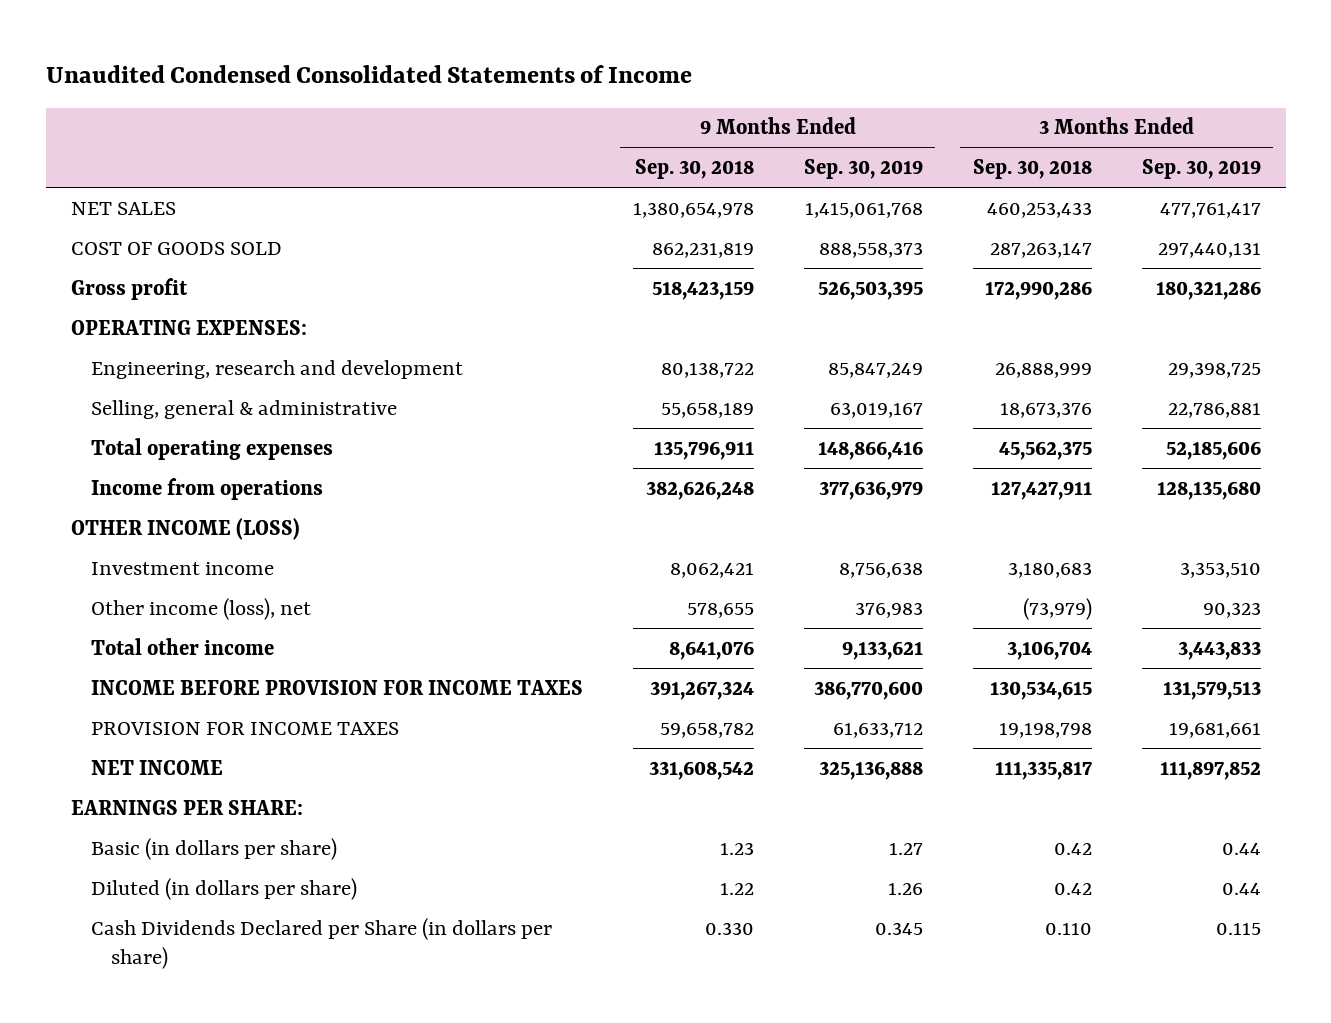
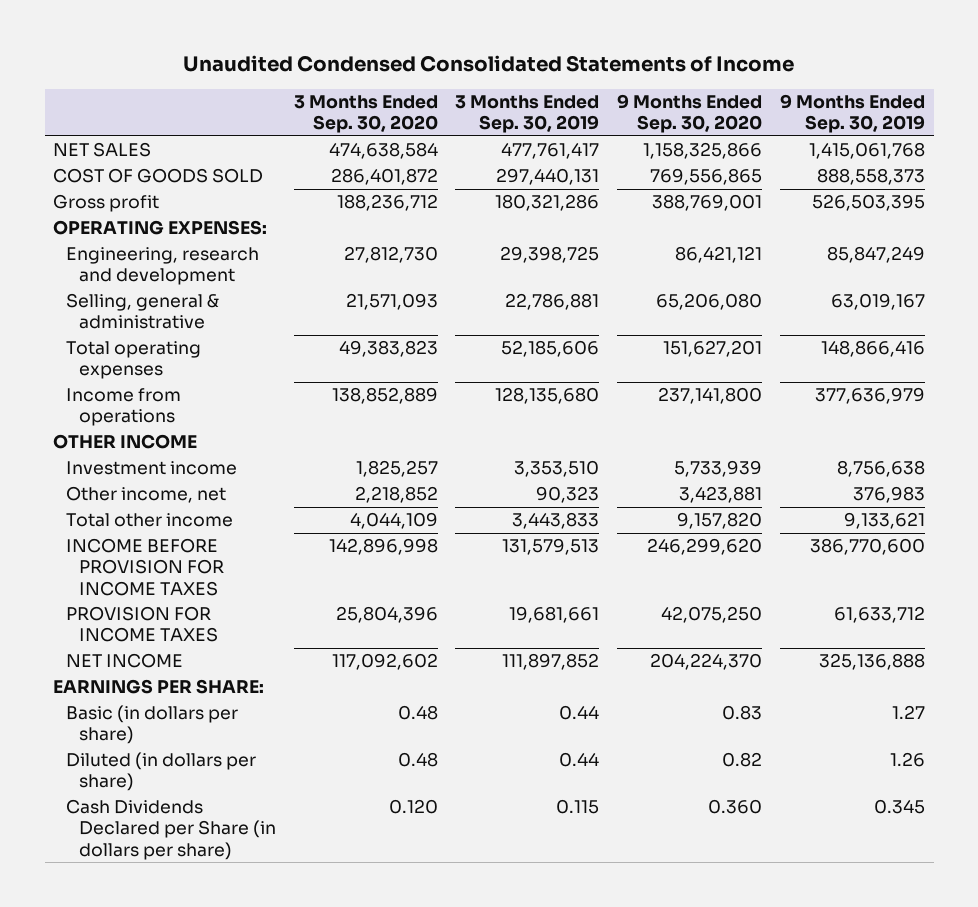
- | 9 Months Ended Sep. 30, 2018 | 9 Months Ended Sep. 30, 2019 | 3 Months Ended Sep. 30, 2018 | 3 Months Ended Sep. 30, 2019
+ | 3 Months Ended Sep. 30, 2020 | 3 Months Ended Sep. 30, 2019 | 9 Months Ended Sep. 30, 2020 | 9 Months Ended Sep. 30, 2019
- OTHER INCOME (LOSS)
+ OTHER INCOME
- Other income (loss), net | 578,655 | 376,983 | (73,979) | 90,323
+ Other income, net | 2,218,852 | 90,323 | 3,423,881 | 376,983

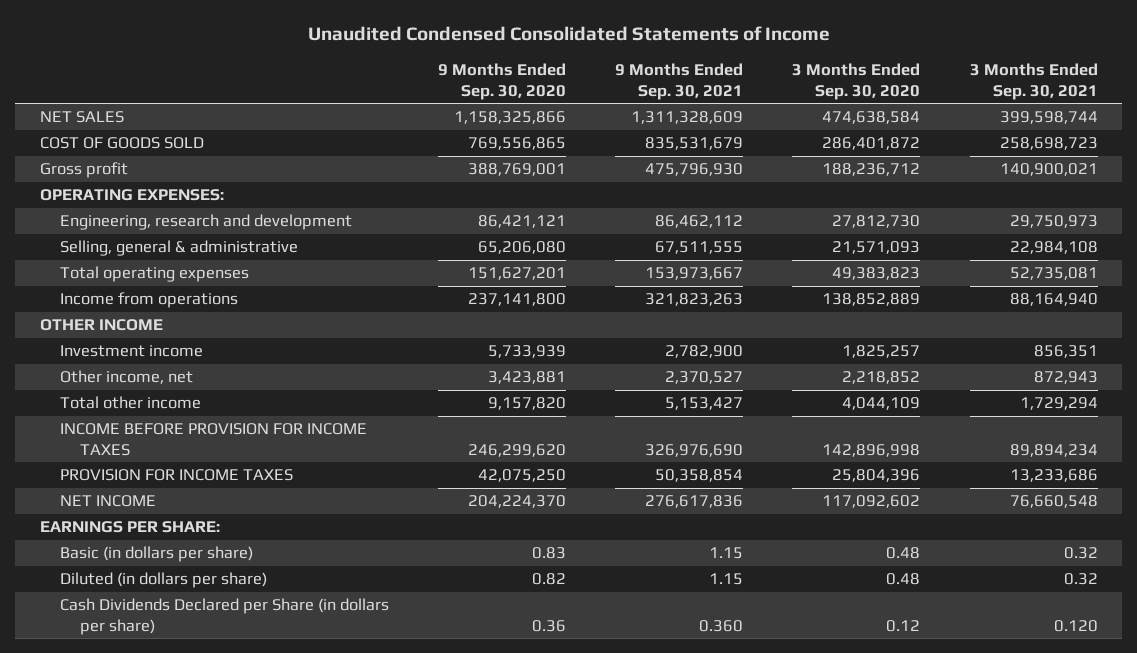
- | 3 Months Ended Sep. 30, 2020 | 3 Months Ended Sep. 30, 2019 | 9 Months Ended Sep. 30, 2020 | 9 Months Ended Sep. 30, 2019
+ | 9 Months Ended Sep. 30, 2020 | 9 Months Ended Sep. 30, 2021 | 3 Months Ended Sep. 30, 2020 | 3 Months Ended Sep. 30, 2021
- Cash Dividends Declared per Share (in dollars per share) | 0.120 | 0.115 | 0.360 | 0.345
+ Cash Dividends Declared per Share (in dollars per share) | 0.36 | 0.360 | 0.12 | 0.120

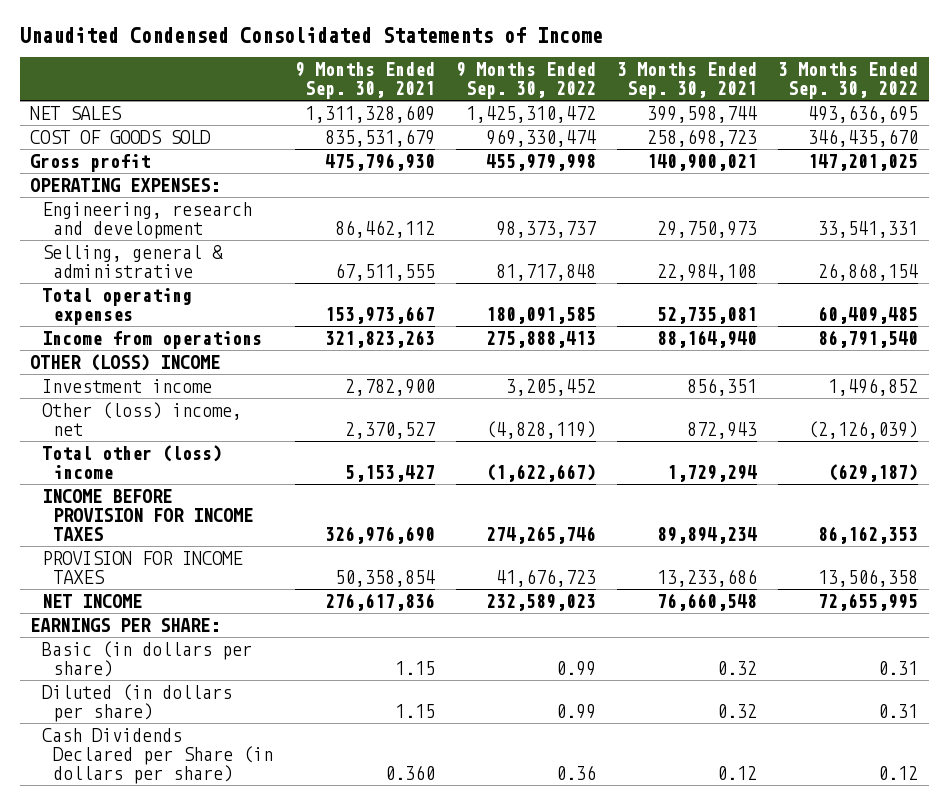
- | 9 Months Ended Sep. 30, 2020 | 9 Months Ended Sep. 30, 2021 | 3 Months Ended Sep. 30, 2020 | 3 Months Ended Sep. 30, 2021
+ | 9 Months Ended Sep. 30, 2021 | 9 Months Ended Sep. 30, 2022 | 3 Months Ended Sep. 30, 2021 | 3 Months Ended Sep. 30, 2022
- OTHER INCOME
+ OTHER (LOSS) INCOME
- Other income, net | 3,423,881 | 2,370,527 | 2,218,852 | 872,943
- Total other income | 9,157,820 | 5,153,427 | 4,044,109 | 1,729,294
+ Other (loss) income, net | 2,370,527 | (4,828,119) | 872,943 | (2,126,039)
+ Total other (loss) income | 5,153,427 | (1,622,667) | 1,729,294 | (629,187)
- Cash Dividends Declared per Share (in dollars per share) | 0.36 | 0.360 | 0.12 | 0.120
+ Cash Dividends Declared per Share (in dollars per share) | 0.360 | 0.36 | 0.12 | 0.12

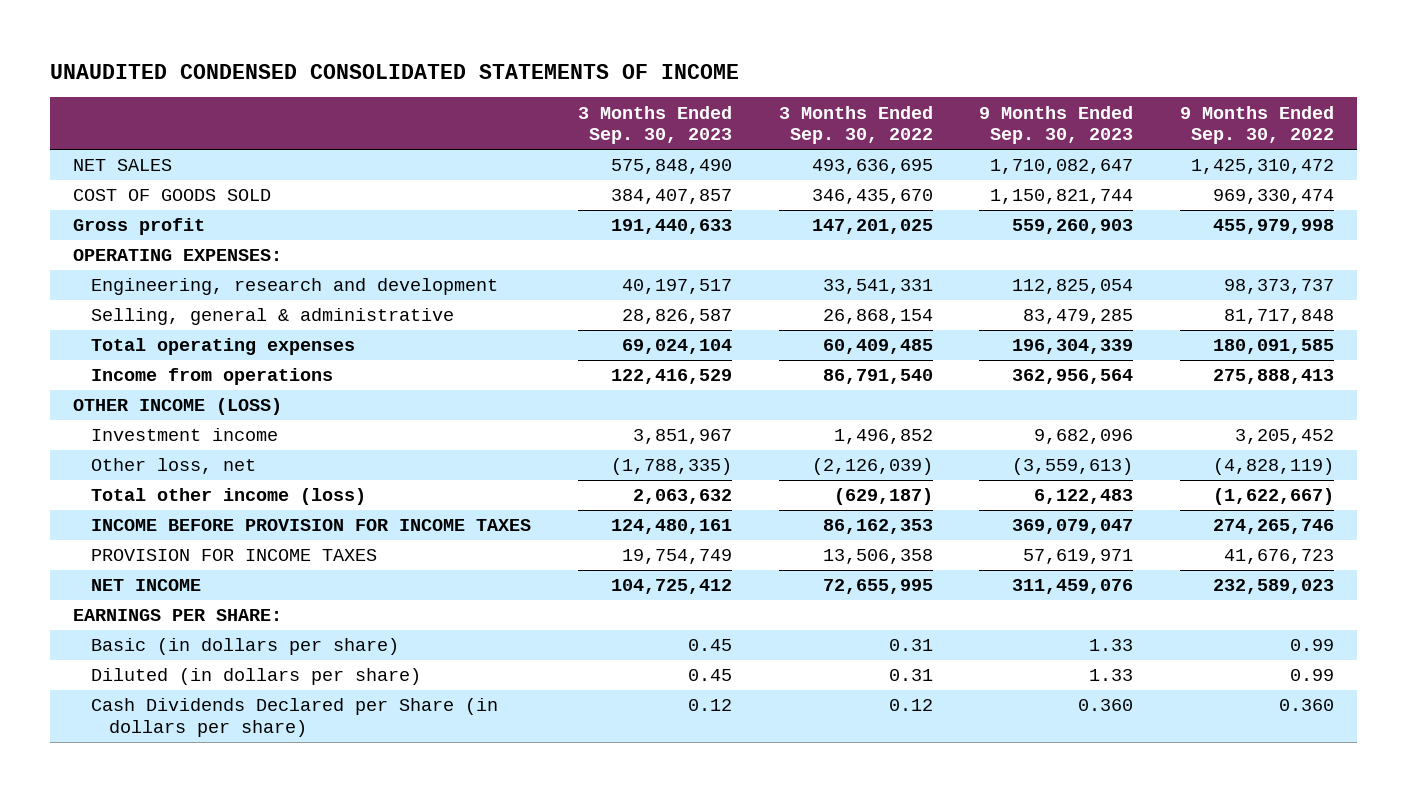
- Unaudited Condensed Consolidated Statements of Income
+ UNAUDITED CONDENSED CONSOLIDATED STATEMENTS OF INCOME
- | 9 Months Ended Sep. 30, 2021 | 9 Months Ended Sep. 30, 2022 | 3 Months Ended Sep. 30, 2021 | 3 Months Ended Sep. 30, 2022
+ | 3 Months Ended Sep. 30, 2023 | 3 Months Ended Sep. 30, 2022 | 9 Months Ended Sep. 30, 2023 | 9 Months Ended Sep. 30, 2022
- OTHER (LOSS) INCOME
+ OTHER INCOME (LOSS)
- Other (loss) income, net | 2,370,527 | (4,828,119) | 872,943 | (2,126,039)
- Total other (loss) income | 5,153,427 | (1,622,667) | 1,729,294 | (629,187)
+ Other loss, net | (1,788,335) | (2,126,039) | (3,559,613) | (4,828,119)
+ Total other income (loss) | 2,063,632 | (629,187) | 6,122,483 | (1,622,667)
- Cash Dividends Declared per Share (in dollars per share) | 0.360 | 0.36 | 0.12 | 0.12
+ Cash Dividends Declared per Share (in dollars per share) | 0.12 | 0.12 | 0.360 | 0.360

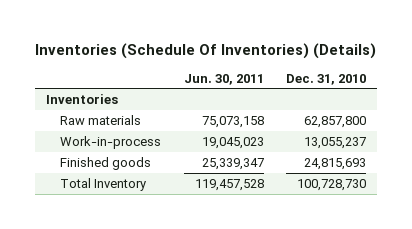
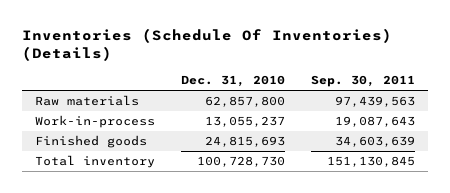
- | Jun. 30, 2011 | Dec. 31, 2010
+ | Dec. 31, 2010 | Sep. 30, 2011
- Inventories
- Total Inventory | 119,457,528 | 100,728,730
+ Total inventory | 100,728,730 | 151,130,845

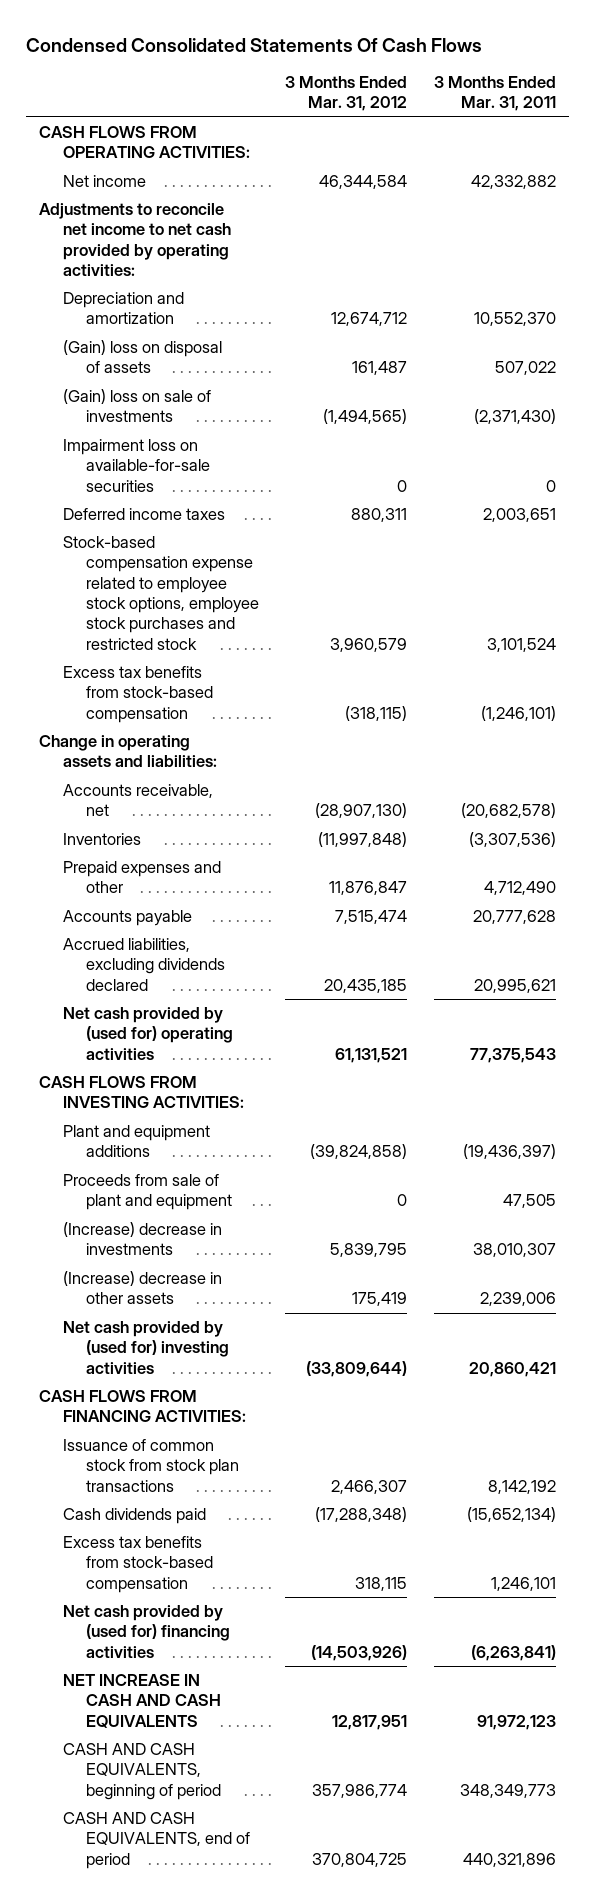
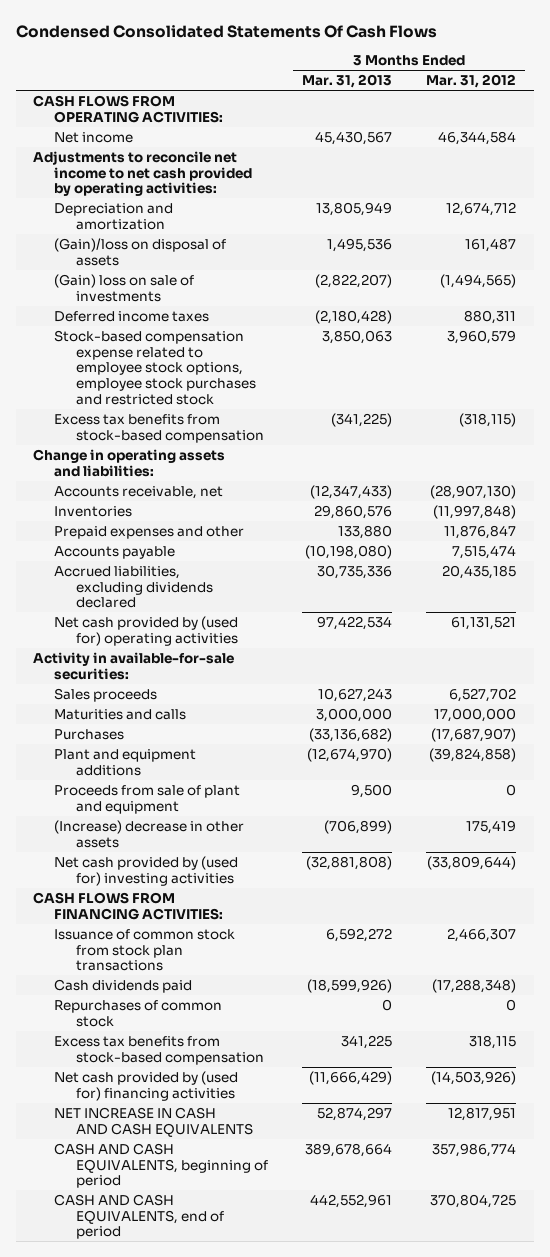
- | 3 Months Ended Mar. 31, 2012 | 3 Months Ended Mar. 31, 2011
+ | 3 Months Ended Mar. 31, 2013 | 3 Months Ended Mar. 31, 2012
- (Gain) loss on disposal of assets | 161,487 | 507,022
+ (Gain)/loss on disposal of assets | 1,495,536 | 161,487
- Impairment loss on available-for-sale securities | 0 | 0
- CASH FLOWS FROM INVESTING ACTIVITIES:
+ Activity in available-for-sale securities:
+ Sales proceeds | 10,627,243 | 6,527,702
+ Maturities and calls | 3,000,000 | 17,000,000
+ Purchases | (33,136,682) | (17,687,907)
- (Increase) decrease in investments | 5,839,795 | 38,010,307
+ Repurchases of common stock | 0 | 0

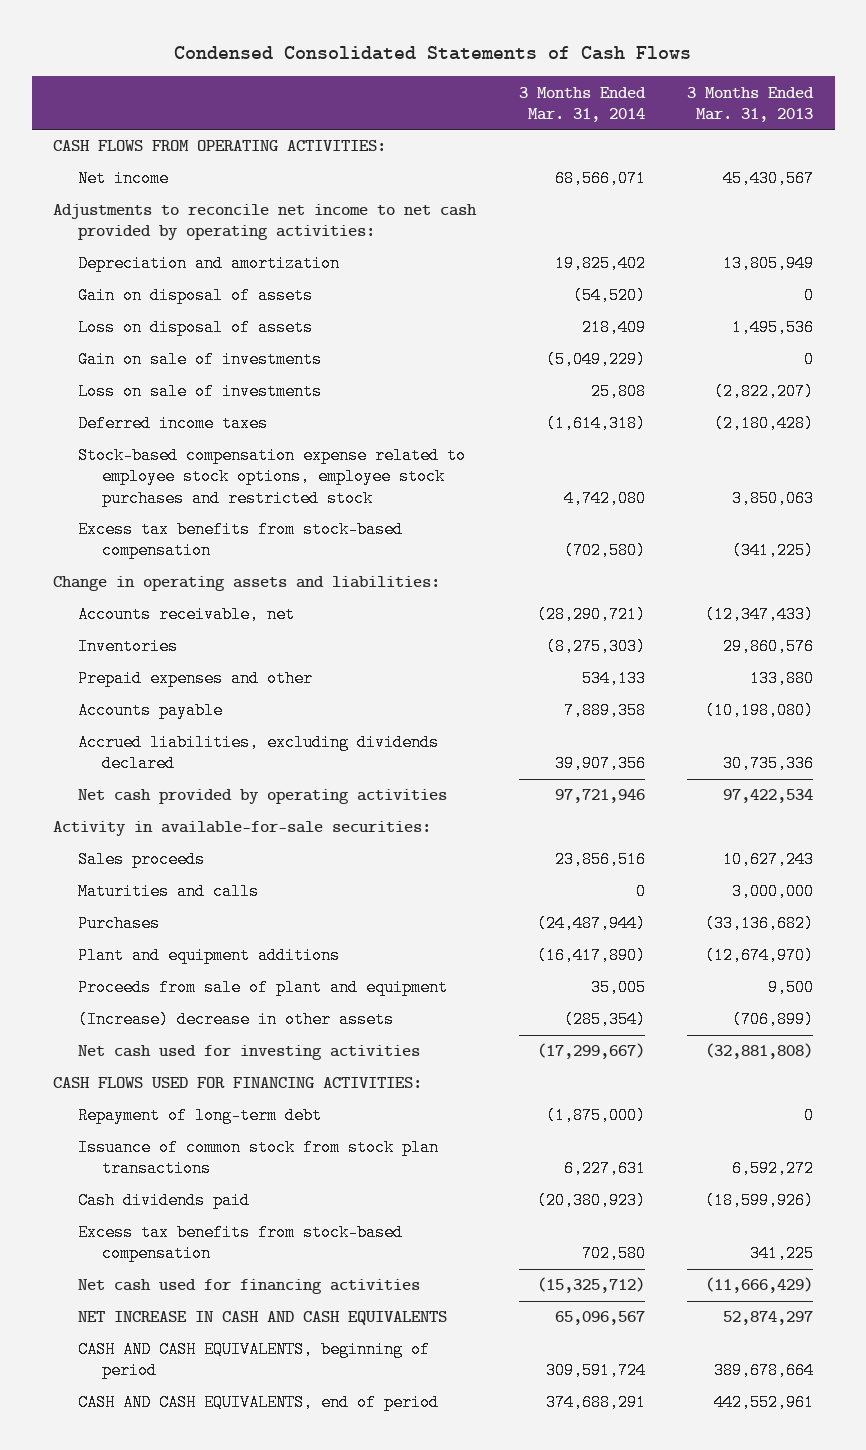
- Condensed Consolidated Statements Of Cash Flows
+ Condensed Consolidated Statements of Cash Flows
- | 3 Months Ended Mar. 31, 2013 | 3 Months Ended Mar. 31, 2012
+ | 3 Months Ended Mar. 31, 2014 | 3 Months Ended Mar. 31, 2013
- (Gain)/loss on disposal of assets | 1,495,536 | 161,487
- (Gain) loss on sale of investments | (2,822,207) | (1,494,565)
+ Gain on disposal of assets | (54,520) | 0
+ Loss on disposal of assets | 218,409 | 1,495,536
+ Gain on sale of investments | (5,049,229) | 0
+ Loss on sale of investments | 25,808 | (2,822,207)
- Net cash provided by (used for) operating activities | 97,422,534 | 61,131,521
+ Net cash provided by operating activities | 97,721,946 | 97,422,534
- Net cash provided by (used for) investing activities | (32,881,808) | (33,809,644)
- CASH FLOWS FROM FINANCING ACTIVITIES:
+ Net cash used for investing activities | (17,299,667) | (32,881,808)
+ CASH FLOWS USED FOR FINANCING ACTIVITIES:
+ Repayment of long-term debt | (1,875,000) | 0
- Repurchases of common stock | 0 | 0
- Net cash provided by (used for) financing activities | (11,666,429) | (14,503,926)
+ Net cash used for financing activities | (15,325,712) | (11,666,429)

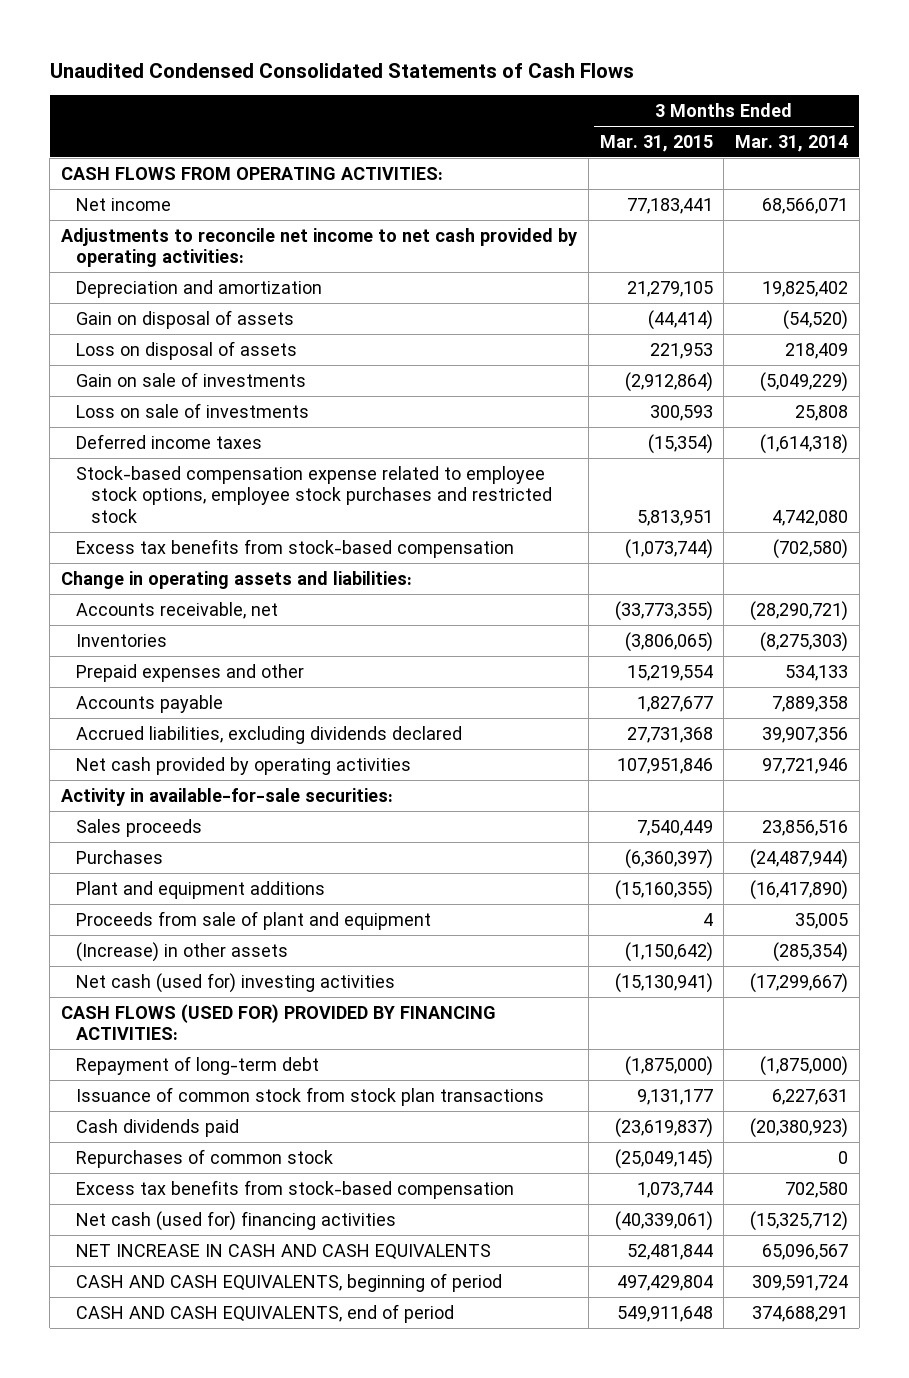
- Condensed Consolidated Statements of Cash Flows
+ Unaudited Condensed Consolidated Statements of Cash Flows
- | 3 Months Ended Mar. 31, 2014 | 3 Months Ended Mar. 31, 2013
+ | 3 Months Ended Mar. 31, 2015 | 3 Months Ended Mar. 31, 2014
- Maturities and calls | 0 | 3,000,000
- (Increase) decrease in other assets | (285,354) | (706,899)
- Net cash used for investing activities | (17,299,667) | (32,881,808)
- CASH FLOWS USED FOR FINANCING ACTIVITIES:
+ (Increase) in other assets | (1,150,642) | (285,354)
+ Net cash (used for) investing activities | (15,130,941) | (17,299,667)
+ CASH FLOWS (USED FOR) PROVIDED BY FINANCING ACTIVITIES:
+ Repurchases of common stock | (25,049,145) | 0
- Net cash used for financing activities | (15,325,712) | (11,666,429)
+ Net cash (used for) financing activities | (40,339,061) | (15,325,712)

